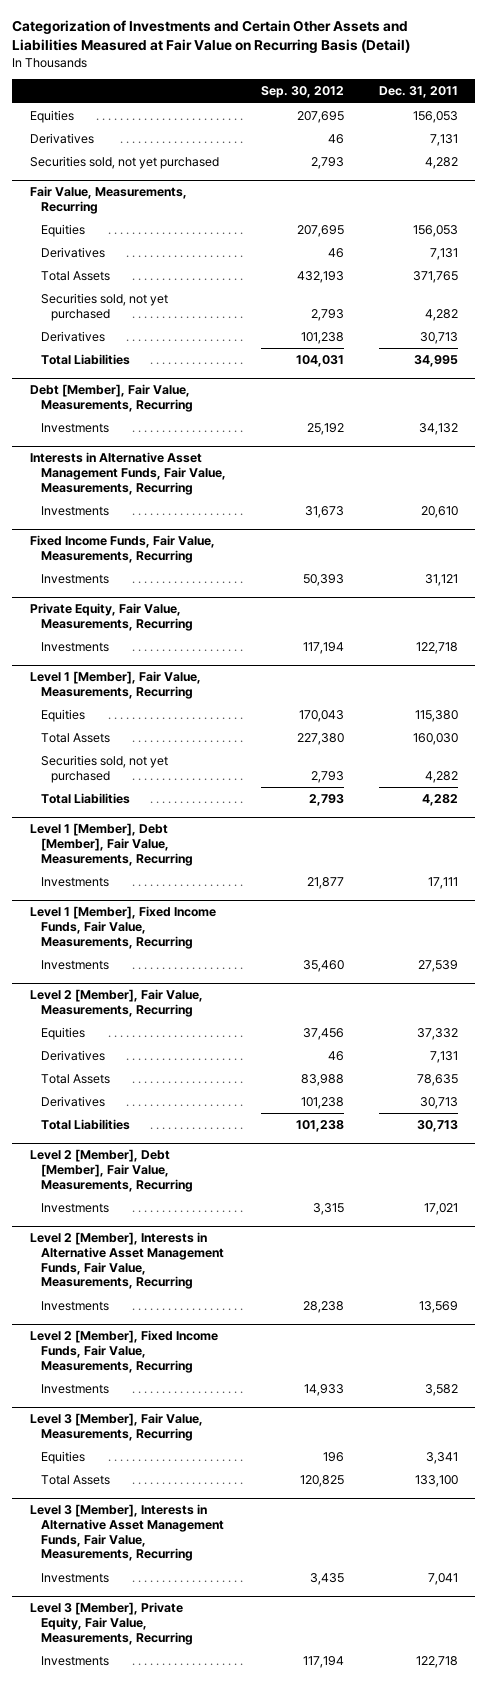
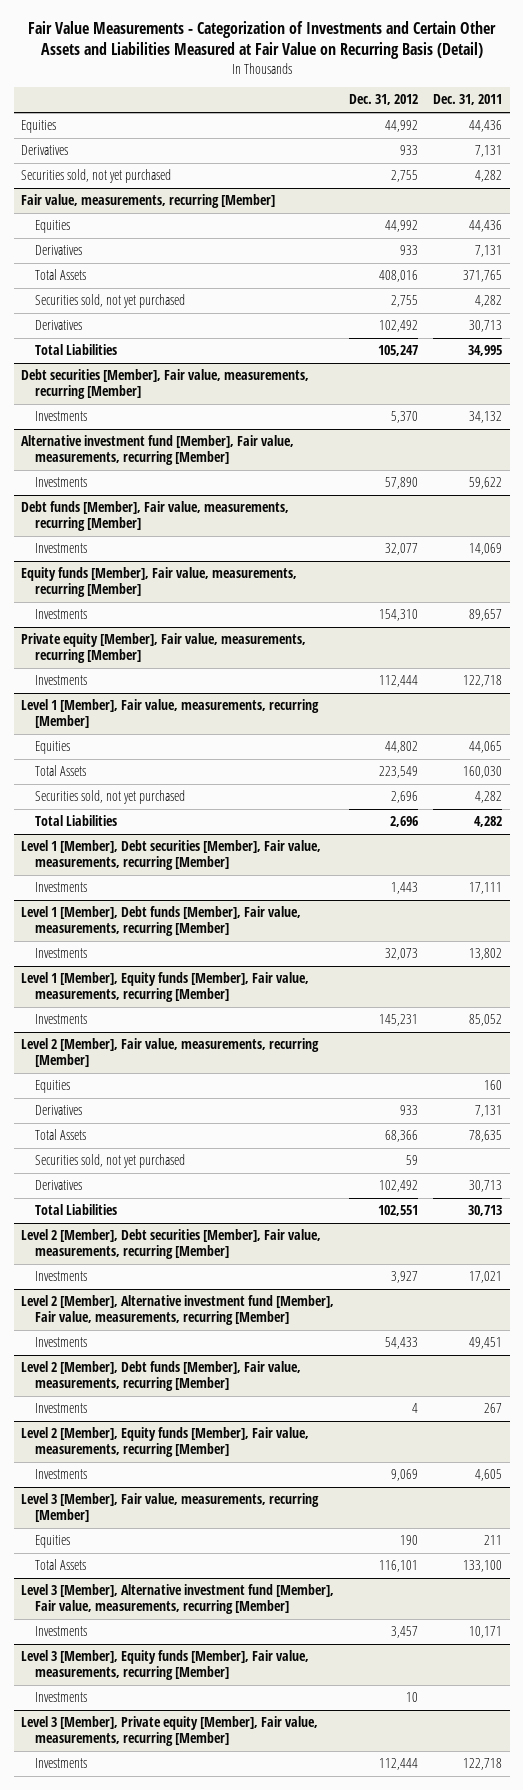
- Categorization of Investments and Certain Other Assets and Liabilities Measured at Fair Value on Recurring Basis (Detail)
+ Fair Value Measurements - Categorization of Investments and Certain Other Assets and Liabilities Measured at Fair Value on Recurring Basis (Detail)
- | Sep. 30, 2012 | Dec. 31, 2011
+ | Dec. 31, 2012 | Dec. 31, 2011
- Equities | 207,695 | 156,053
+ Equities | 44,992 | 44,436
- Fair Value, Measurements, Recurring
- Equities | 207,695 | 156,053
+ Fair value, measurements, recurring [Member]
+ Equities | 44,992 | 44,436
- Debt [Member], Fair Value, Measurements, Recurring
+ Debt securities [Member], Fair value, measurements, recurring [Member]
- Interests in Alternative Asset Management Funds, Fair Value, Measurements, Recurring
- Investments | 31,673 | 20,610
- Fixed Income Funds, Fair Value, Measurements, Recurring
- Investments | 50,393 | 31,121
- Private Equity, Fair Value, Measurements, Recurring
+ Alternative investment fund [Member], Fair value, measurements, recurring [Member]
+ Investments | 57,890 | 59,622
+ Debt funds [Member], Fair value, measurements, recurring [Member]
+ Investments | 32,077 | 14,069
+ Equity funds [Member], Fair value, measurements, recurring [Member]
+ Investments | 154,310 | 89,657
+ Private equity [Member], Fair value, measurements, recurring [Member]
- Level 1 [Member], Fair Value, Measurements, Recurring
- Equities | 170,043 | 115,380
+ Level 1 [Member], Fair value, measurements, recurring [Member]
+ Equities | 44,802 | 44,065
- Level 1 [Member], Debt [Member], Fair Value, Measurements, Recurring
+ Level 1 [Member], Debt securities [Member], Fair value, measurements, recurring [Member]
- Level 1 [Member], Fixed Income Funds, Fair Value, Measurements, Recurring
- Investments | 35,460 | 27,539
- Level 2 [Member], Fair Value, Measurements, Recurring
- Equities | 37,456 | 37,332
+ Level 1 [Member], Debt funds [Member], Fair value, measurements, recurring [Member]
+ Investments | 32,073 | 13,802
+ Level 1 [Member], Equity funds [Member], Fair value, measurements, recurring [Member]
+ Investments | 145,231 | 85,052
+ Level 2 [Member], Fair value, measurements, recurring [Member]
+ Equities | | 160
+ Securities sold, not yet purchased | 59 |
- Level 2 [Member], Debt [Member], Fair Value, Measurements, Recurring
+ Level 2 [Member], Debt securities [Member], Fair value, measurements, recurring [Member]
- Level 2 [Member], Interests in Alternative Asset Management Funds, Fair Value, Measurements, Recurring
- Investments | 28,238 | 13,569
- Level 2 [Member], Fixed Income Funds, Fair Value, Measurements, Recurring
- Investments | 14,933 | 3,582
- Level 3 [Member], Fair Value, Measurements, Recurring
- Equities | 196 | 3,341
+ Level 2 [Member], Alternative investment fund [Member], Fair value, measurements, recurring [Member]
+ Investments | 54,433 | 49,451
+ Level 2 [Member], Debt funds [Member], Fair value, measurements, recurring [Member]
+ Investments | 4 | 267
+ Level 2 [Member], Equity funds [Member], Fair value, measurements, recurring [Member]
+ Investments | 9,069 | 4,605
+ Level 3 [Member], Fair value, measurements, recurring [Member]
+ Equities | 190 | 211
- Level 3 [Member], Interests in Alternative Asset Management Funds, Fair Value, Measurements, Recurring
- Investments | 3,435 | 7,041
- Level 3 [Member], Private Equity, Fair Value, Measurements, Recurring
+ Level 3 [Member], Alternative investment fund [Member], Fair value, measurements, recurring [Member]
+ Investments | 3,457 | 10,171
+ Level 3 [Member], Equity funds [Member], Fair value, measurements, recurring [Member]
+ Investments | 10 |
+ Level 3 [Member], Private equity [Member], Fair value, measurements, recurring [Member]

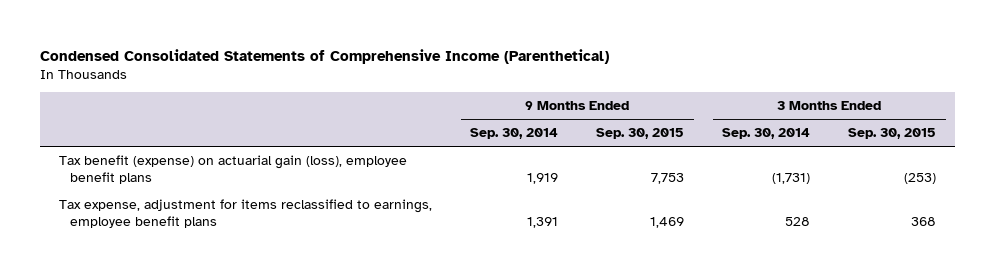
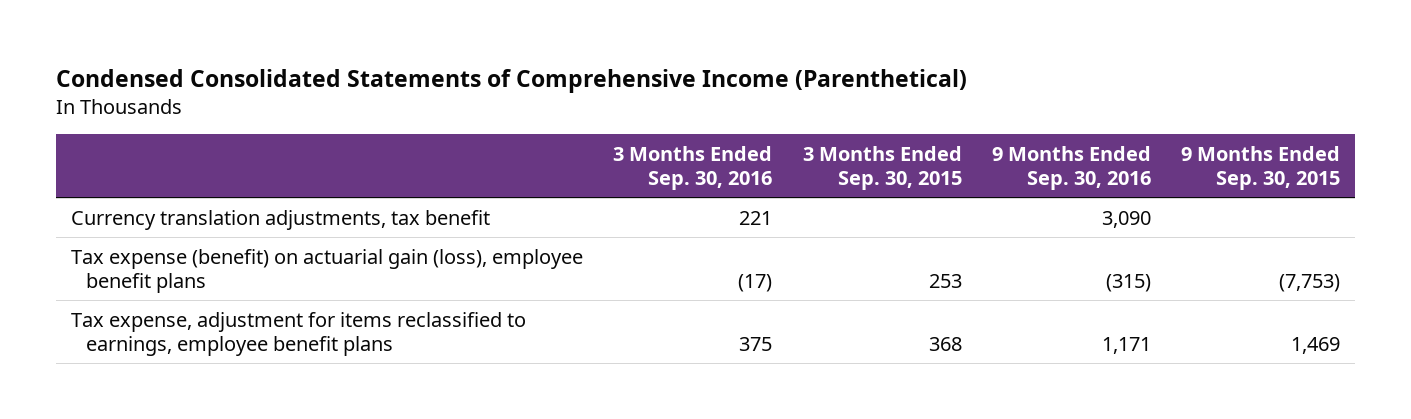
- | 9 Months Ended Sep. 30, 2014 | 9 Months Ended Sep. 30, 2015 | 3 Months Ended Sep. 30, 2014 | 3 Months Ended Sep. 30, 2015
+ | 3 Months Ended Sep. 30, 2016 | 3 Months Ended Sep. 30, 2015 | 9 Months Ended Sep. 30, 2016 | 9 Months Ended Sep. 30, 2015
- Tax benefit (expense) on actuarial gain (loss), employee benefit plans | 1,919 | 7,753 | (1,731) | (253)
+ Currency translation adjustments, tax benefit | 221 | | 3,090 |
+ Tax expense (benefit) on actuarial gain (loss), employee benefit plans | (17) | 253 | (315) | (7,753)

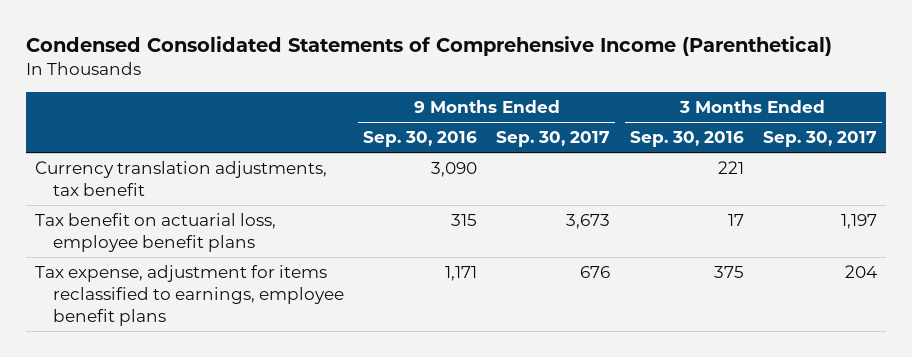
- | 3 Months Ended Sep. 30, 2016 | 3 Months Ended Sep. 30, 2015 | 9 Months Ended Sep. 30, 2016 | 9 Months Ended Sep. 30, 2015
+ | 9 Months Ended Sep. 30, 2016 | 9 Months Ended Sep. 30, 2017 | 3 Months Ended Sep. 30, 2016 | 3 Months Ended Sep. 30, 2017
- Tax expense (benefit) on actuarial gain (loss), employee benefit plans | (17) | 253 | (315) | (7,753)
+ Tax benefit on actuarial loss, employee benefit plans | 315 | 3,673 | 17 | 1,197

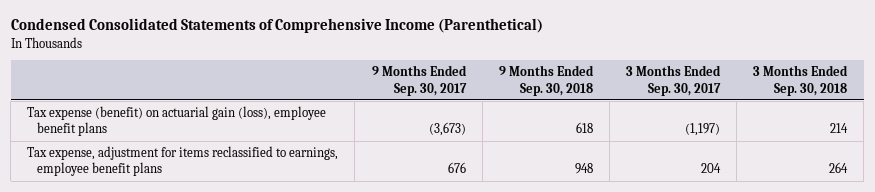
- | 9 Months Ended Sep. 30, 2016 | 9 Months Ended Sep. 30, 2017 | 3 Months Ended Sep. 30, 2016 | 3 Months Ended Sep. 30, 2017
+ | 9 Months Ended Sep. 30, 2017 | 9 Months Ended Sep. 30, 2018 | 3 Months Ended Sep. 30, 2017 | 3 Months Ended Sep. 30, 2018
- Currency translation adjustments, tax benefit | 3,090 | | 221 |
- Tax benefit on actuarial loss, employee benefit plans | 315 | 3,673 | 17 | 1,197
+ Tax expense (benefit) on actuarial gain (loss), employee benefit plans | (3,673) | 618 | (1,197) | 214

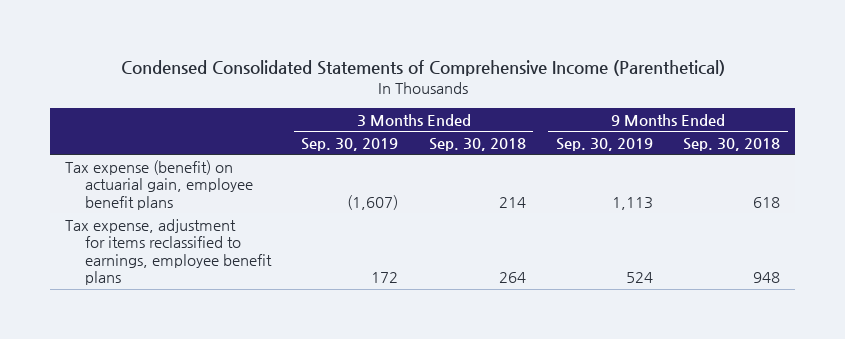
- | 9 Months Ended Sep. 30, 2017 | 9 Months Ended Sep. 30, 2018 | 3 Months Ended Sep. 30, 2017 | 3 Months Ended Sep. 30, 2018
+ | 3 Months Ended Sep. 30, 2019 | 3 Months Ended Sep. 30, 2018 | 9 Months Ended Sep. 30, 2019 | 9 Months Ended Sep. 30, 2018
- Tax expense (benefit) on actuarial gain (loss), employee benefit plans | (3,673) | 618 | (1,197) | 214
+ Tax expense (benefit) on actuarial gain, employee benefit plans | (1,607) | 214 | 1,113 | 618

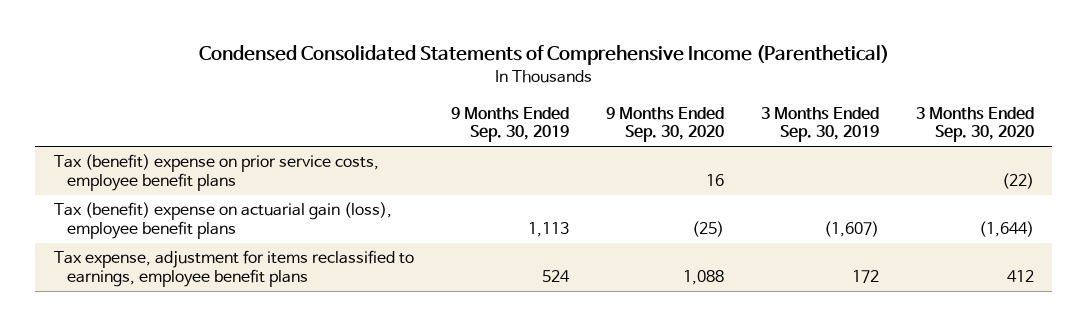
- | 3 Months Ended Sep. 30, 2019 | 3 Months Ended Sep. 30, 2018 | 9 Months Ended Sep. 30, 2019 | 9 Months Ended Sep. 30, 2018
+ | 9 Months Ended Sep. 30, 2019 | 9 Months Ended Sep. 30, 2020 | 3 Months Ended Sep. 30, 2019 | 3 Months Ended Sep. 30, 2020
- Tax expense (benefit) on actuarial gain, employee benefit plans | (1,607) | 214 | 1,113 | 618
+ Tax (benefit) expense on prior service costs, employee benefit plans | | 16 | | (22)
+ Tax (benefit) expense on actuarial gain (loss), employee benefit plans | 1,113 | (25) | (1,607) | (1,644)

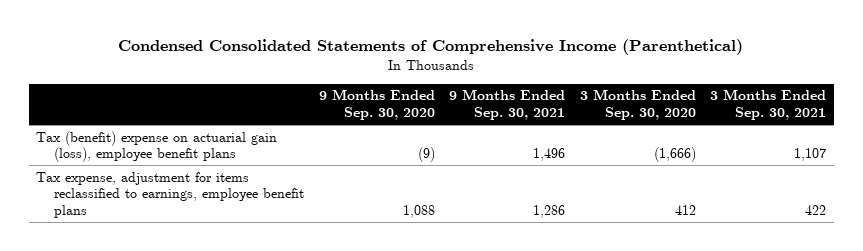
- | 9 Months Ended Sep. 30, 2019 | 9 Months Ended Sep. 30, 2020 | 3 Months Ended Sep. 30, 2019 | 3 Months Ended Sep. 30, 2020
+ | 9 Months Ended Sep. 30, 2020 | 9 Months Ended Sep. 30, 2021 | 3 Months Ended Sep. 30, 2020 | 3 Months Ended Sep. 30, 2021
- Tax (benefit) expense on prior service costs, employee benefit plans | | 16 | | (22)
- Tax (benefit) expense on actuarial gain (loss), employee benefit plans | 1,113 | (25) | (1,607) | (1,644)
+ Tax (benefit) expense on actuarial gain (loss), employee benefit plans | (9) | 1,496 | (1,666) | 1,107

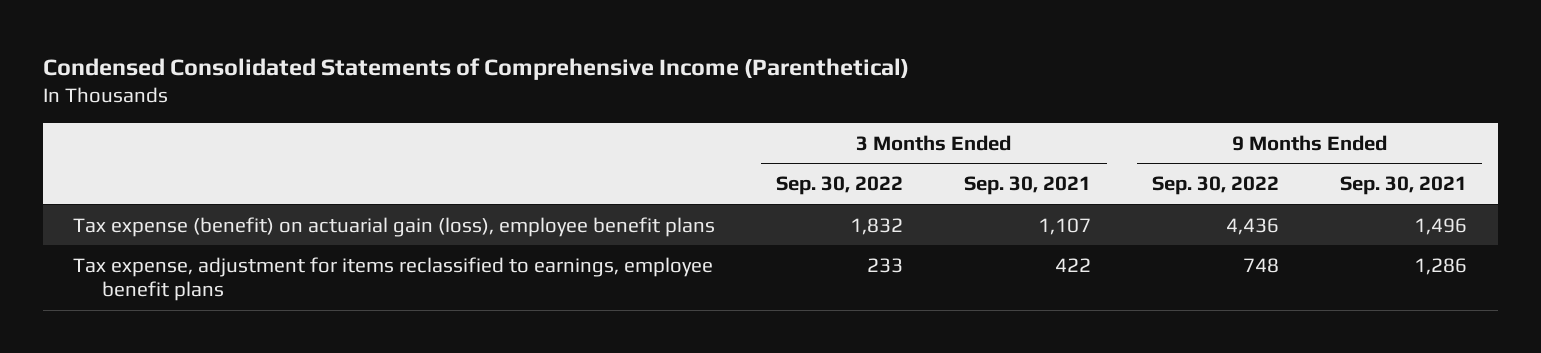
- | 9 Months Ended Sep. 30, 2020 | 9 Months Ended Sep. 30, 2021 | 3 Months Ended Sep. 30, 2020 | 3 Months Ended Sep. 30, 2021
+ | 3 Months Ended Sep. 30, 2022 | 3 Months Ended Sep. 30, 2021 | 9 Months Ended Sep. 30, 2022 | 9 Months Ended Sep. 30, 2021
- Tax (benefit) expense on actuarial gain (loss), employee benefit plans | (9) | 1,496 | (1,666) | 1,107
+ Tax expense (benefit) on actuarial gain (loss), employee benefit plans | 1,832 | 1,107 | 4,436 | 1,496

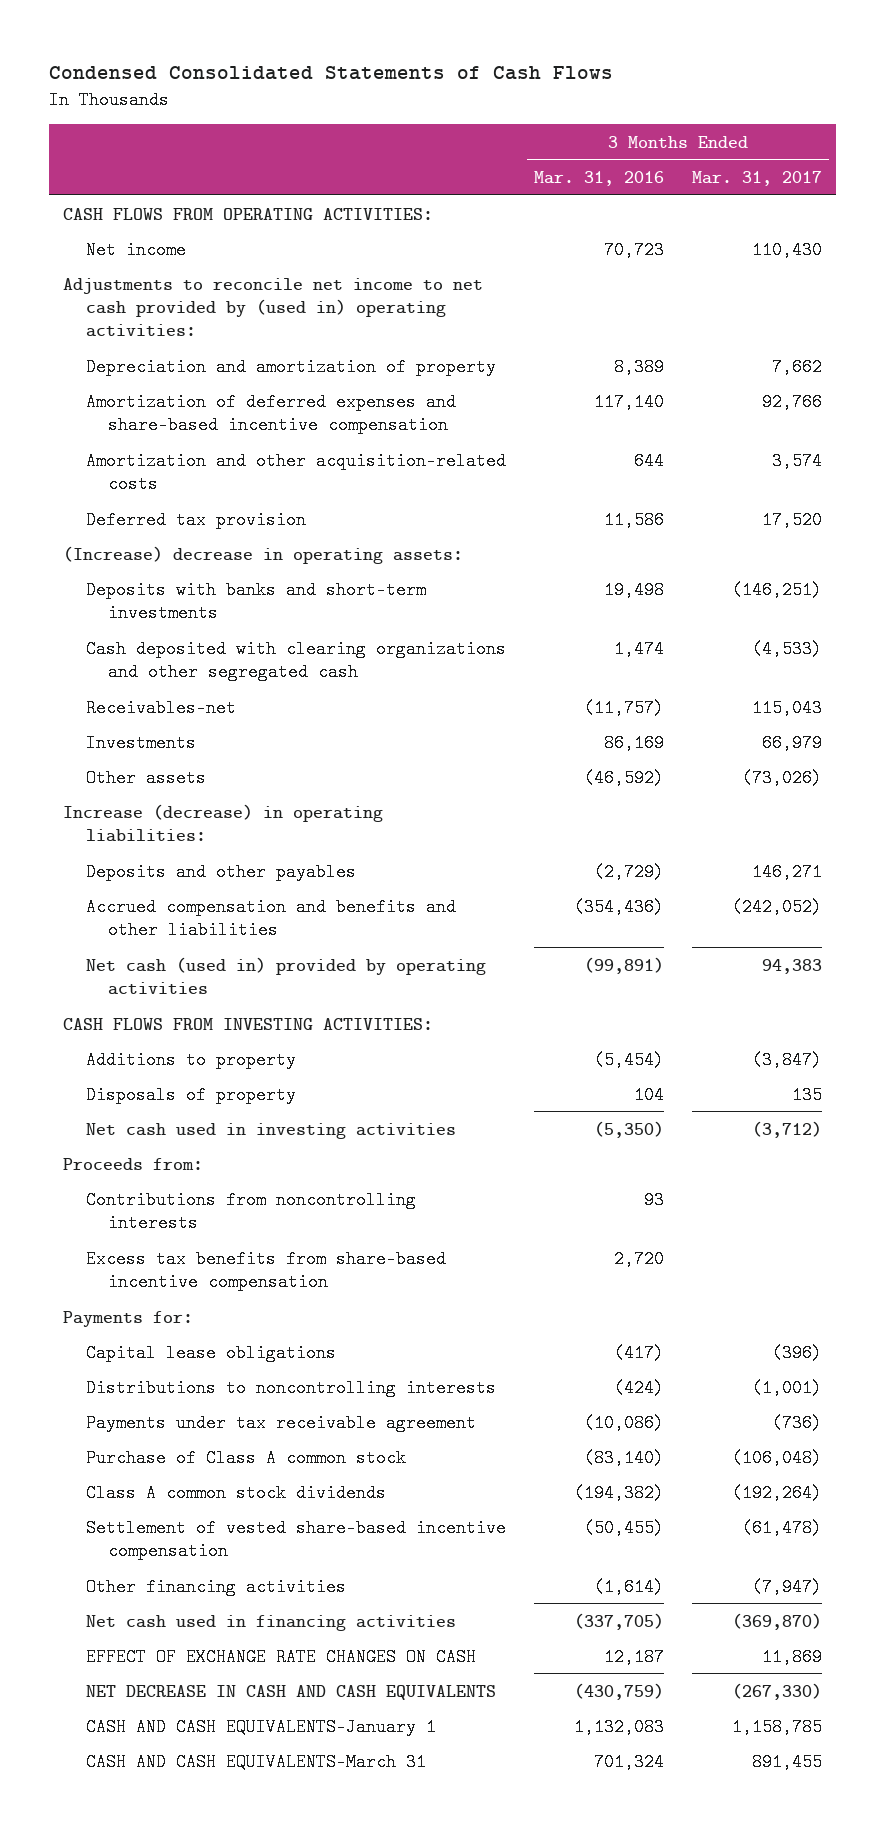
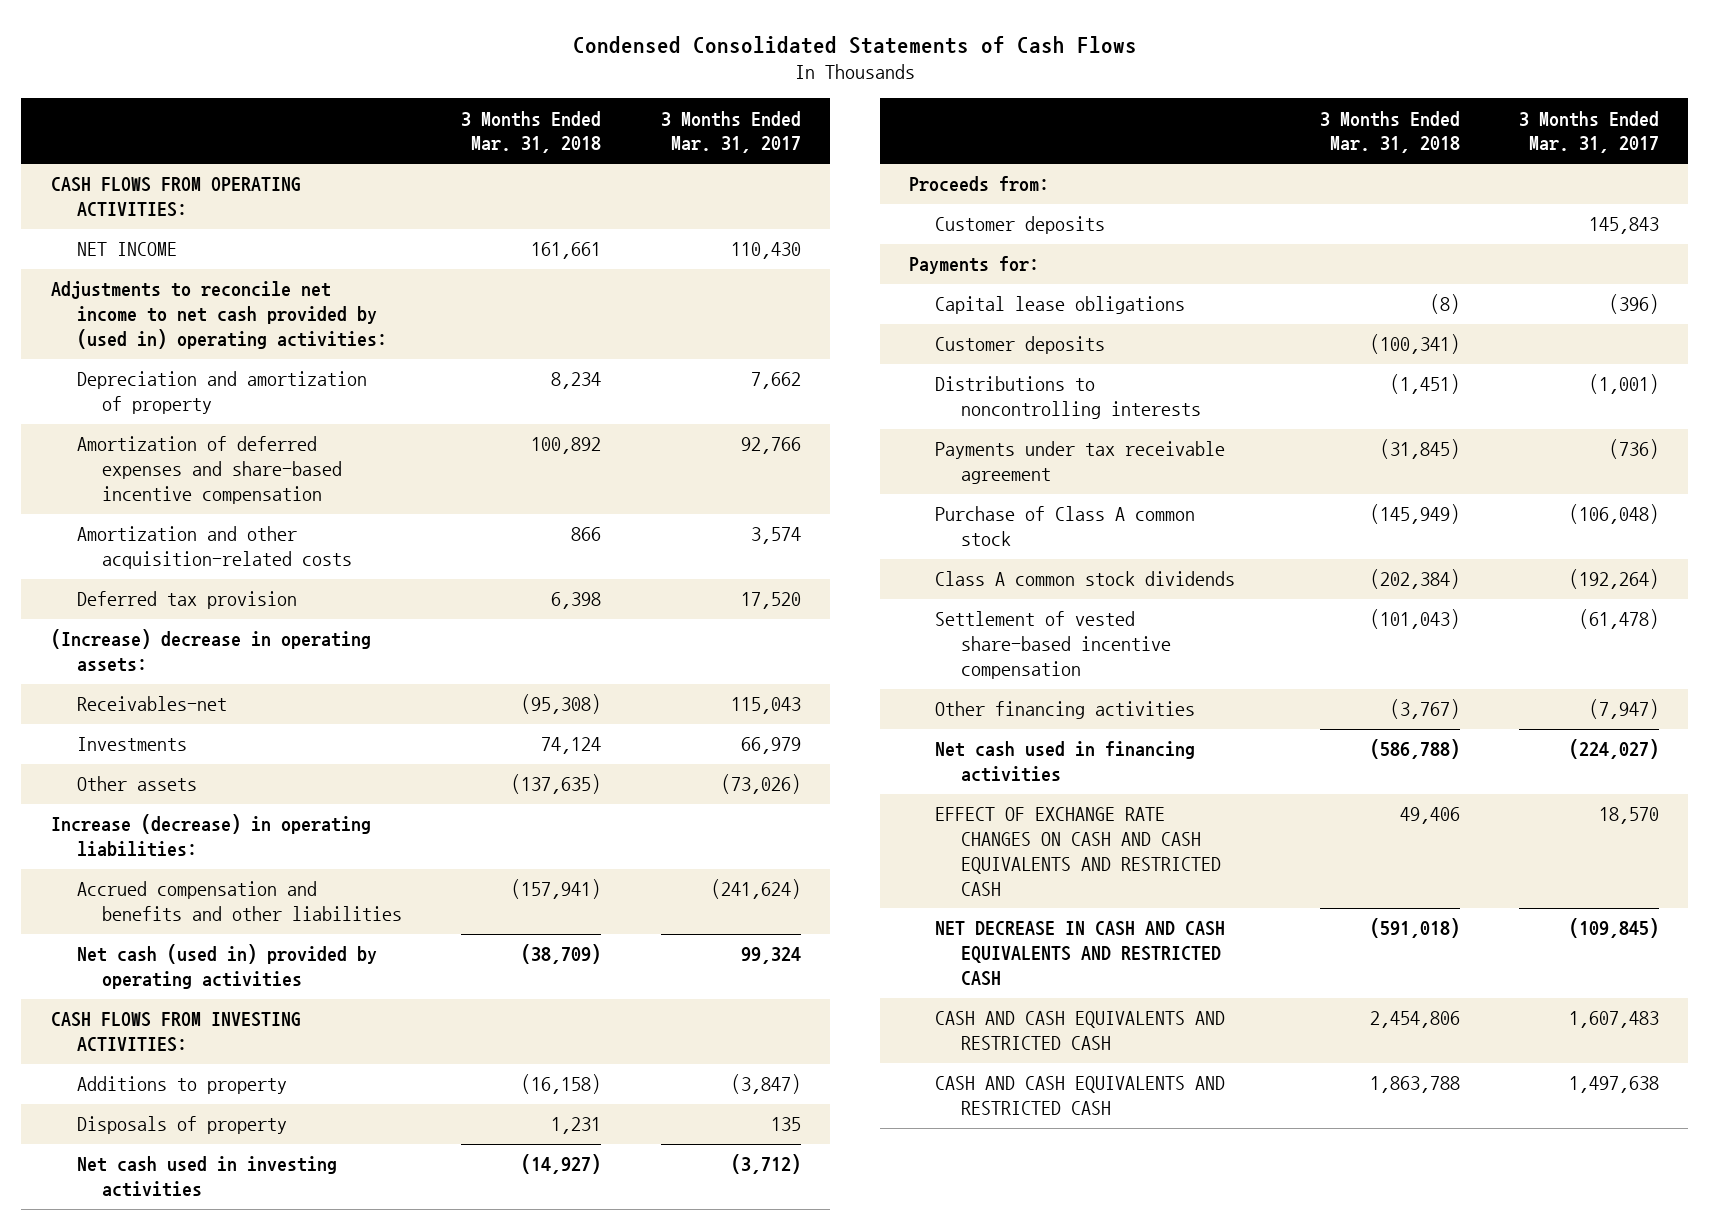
- | 3 Months Ended Mar. 31, 2016 | 3 Months Ended Mar. 31, 2017
+ | 3 Months Ended Mar. 31, 2018 | 3 Months Ended Mar. 31, 2017
- Net income | 70,723 | 110,430
+ NET INCOME | 161,661 | 110,430
- Deposits with banks and short-term investments | 19,498 | (146,251)
- Cash deposited with clearing organizations and other segregated cash | 1,474 | (4,533)
- Deposits and other payables | (2,729) | 146,271
- Accrued compensation and benefits and other liabilities | (354,436) | (242,052)
- Net cash (used in) provided by operating activities | (99,891) | 94,383
+ Accrued compensation and benefits and other liabilities | (157,941) | (241,624)
+ Net cash (used in) provided by operating activities | (38,709) | 99,324
- Contributions from noncontrolling interests | 93 |
- Excess tax benefits from share-based incentive compensation | 2,720 |
+ Customer deposits | | 145,843
+ Customer deposits | (100,341) |
- Net cash used in financing activities | (337,705) | (369,870)
- EFFECT OF EXCHANGE RATE CHANGES ON CASH | 12,187 | 11,869
- NET DECREASE IN CASH AND CASH EQUIVALENTS | (430,759) | (267,330)
- CASH AND CASH EQUIVALENTS-January 1 | 1,132,083 | 1,158,785
- CASH AND CASH EQUIVALENTS-March 31 | 701,324 | 891,455
+ Net cash used in financing activities | (586,788) | (224,027)
+ EFFECT OF EXCHANGE RATE CHANGES ON CASH AND CASH EQUIVALENTS AND RESTRICTED CASH | 49,406 | 18,570
+ NET DECREASE IN CASH AND CASH EQUIVALENTS AND RESTRICTED CASH | (591,018) | (109,845)
+ CASH AND CASH EQUIVALENTS AND RESTRICTED CASH | 2,454,806 | 1,607,483
+ CASH AND CASH EQUIVALENTS AND RESTRICTED CASH | 1,863,788 | 1,497,638

